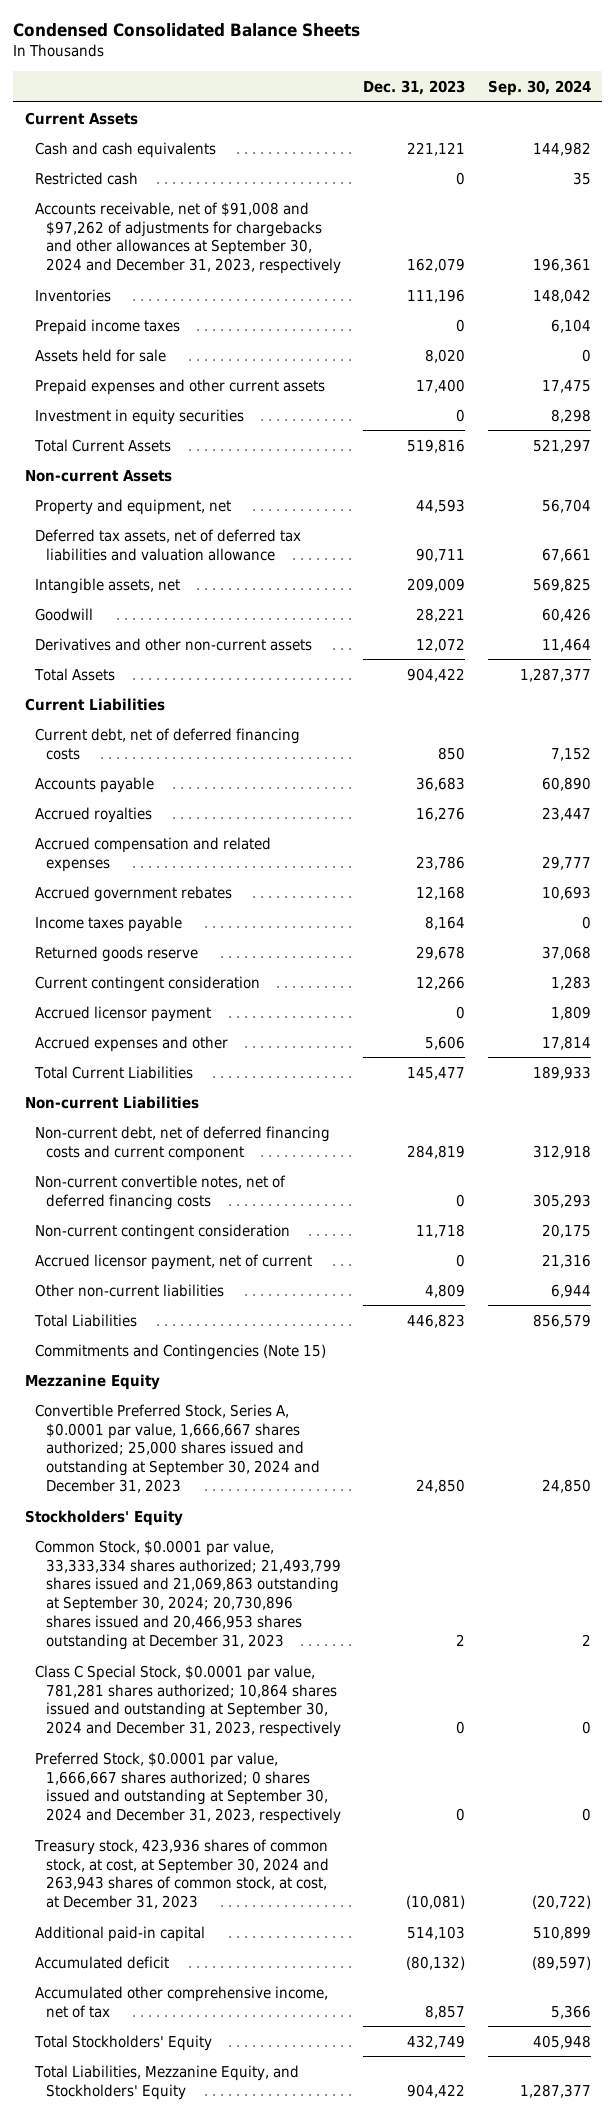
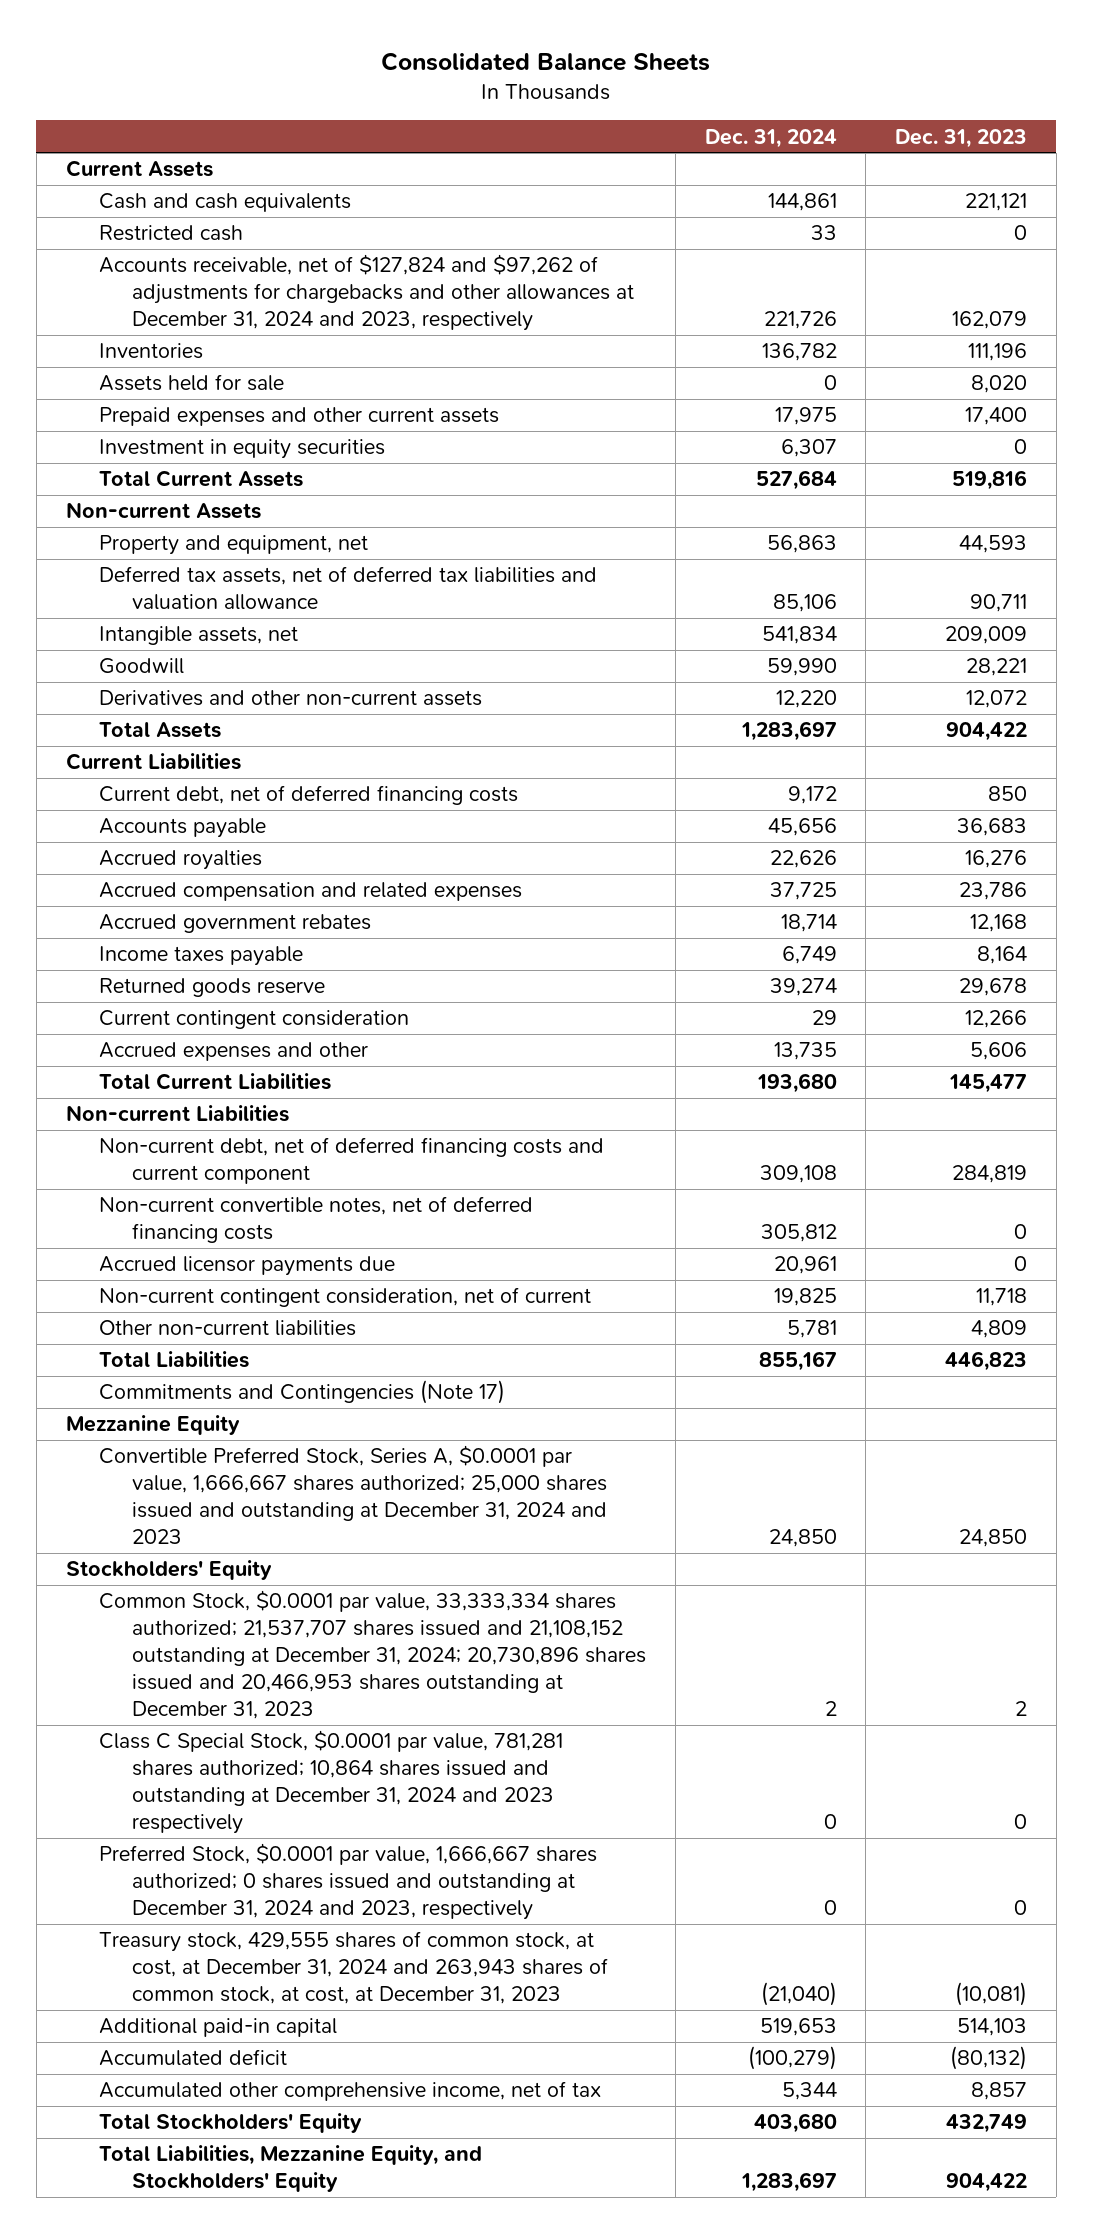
- Condensed Consolidated Balance Sheets
+ Consolidated Balance Sheets
- | Dec. 31, 2023 | Sep. 30, 2024
+ | Dec. 31, 2024 | Dec. 31, 2023
- Accounts receivable, net of $91,008 and $97,262 of adjustments for chargebacks and other allowances at September 30, 2024 and December 31, 2023, respectively | 162,079 | 196,361
+ Accounts receivable, net of $127,824 and $97,262 of adjustments for chargebacks and other allowances at December 31, 2024 and 2023, respectively | 221,726 | 162,079
- Prepaid income taxes | 0 | 6,104
- Accrued licensor payment | 0 | 1,809
- Non-current contingent consideration | 11,718 | 20,175
- Accrued licensor payment, net of current | 0 | 21,316
+ Accrued licensor payments due | 20,961 | 0
+ Non-current contingent consideration, net of current | 19,825 | 11,718
- Commitments and Contingencies (Note 15)
+ Commitments and Contingencies (Note 17)
- Convertible Preferred Stock, Series A, $0.0001 par value, 1,666,667 shares authorized; 25,000 shares issued and outstanding at September 30, 2024 and December 31, 2023 | 24,850 | 24,850
+ Convertible Preferred Stock, Series A, $0.0001 par value, 1,666,667 shares authorized; 25,000 shares issued and outstanding at December 31, 2024 and 2023 | 24,850 | 24,850
- Common Stock, $0.0001 par value, 33,333,334 shares authorized; 21,493,799 shares issued and 21,069,863 outstanding at September 30, 2024; 20,730,896 shares issued and 20,466,953 shares outstanding at December 31, 2023 | 2 | 2
- Class C Special Stock, $0.0001 par value, 781,281 shares authorized; 10,864 shares issued and outstanding at September 30, 2024 and December 31, 2023, respectively | 0 | 0
- Preferred Stock, $0.0001 par value, 1,666,667 shares authorized; 0 shares issued and outstanding at September 30, 2024 and December 31, 2023, respectively | 0 | 0
- Treasury stock, 423,936 shares of common stock, at cost, at September 30, 2024 and 263,943 shares of common stock, at cost, at December 31, 2023 | (10,081) | (20,722)
+ Common Stock, $0.0001 par value, 33,333,334 shares authorized; 21,537,707 shares issued and 21,108,152 outstanding at December 31, 2024; 20,730,896 shares issued and 20,466,953 shares outstanding at December 31, 2023 | 2 | 2
+ Class C Special Stock, $0.0001 par value, 781,281 shares authorized; 10,864 shares issued and outstanding at December 31, 2024 and 2023 respectively | 0 | 0
+ Preferred Stock, $0.0001 par value, 1,666,667 shares authorized; 0 shares issued and outstanding at December 31, 2024 and 2023, respectively | 0 | 0
+ Treasury stock, 429,555 shares of common stock, at cost, at December 31, 2024 and 263,943 shares of common stock, at cost, at December 31, 2023 | (21,040) | (10,081)

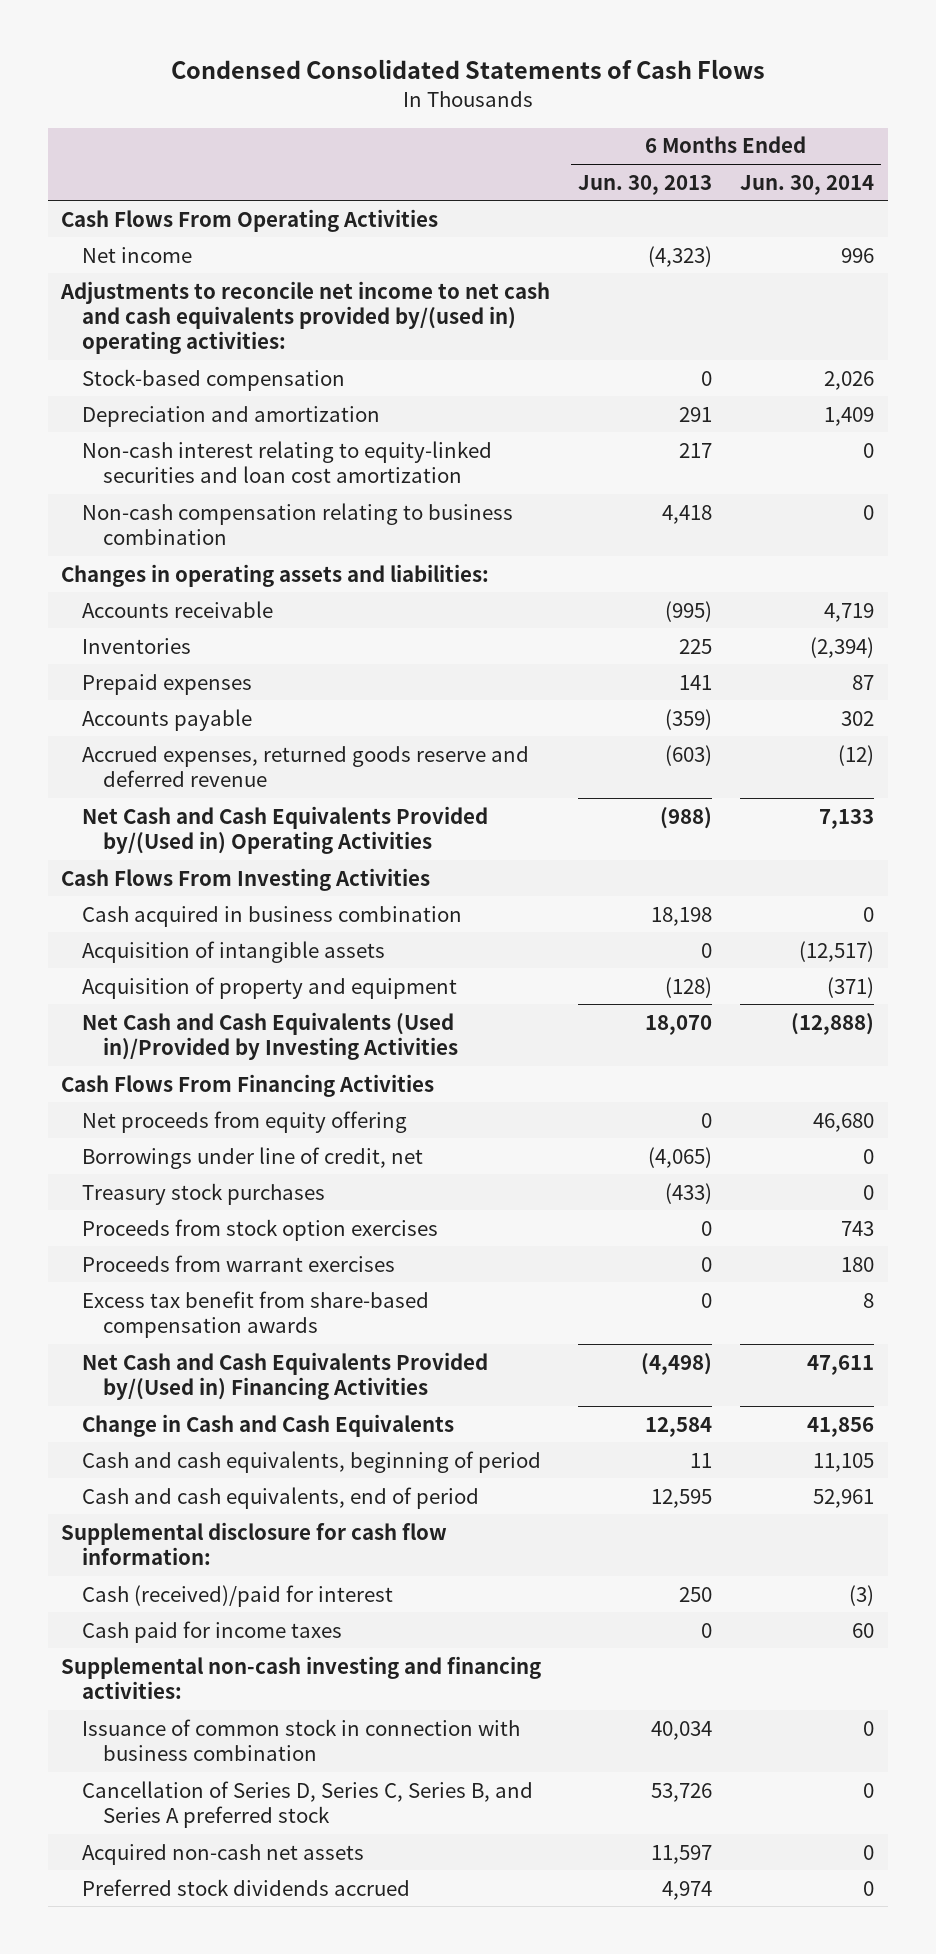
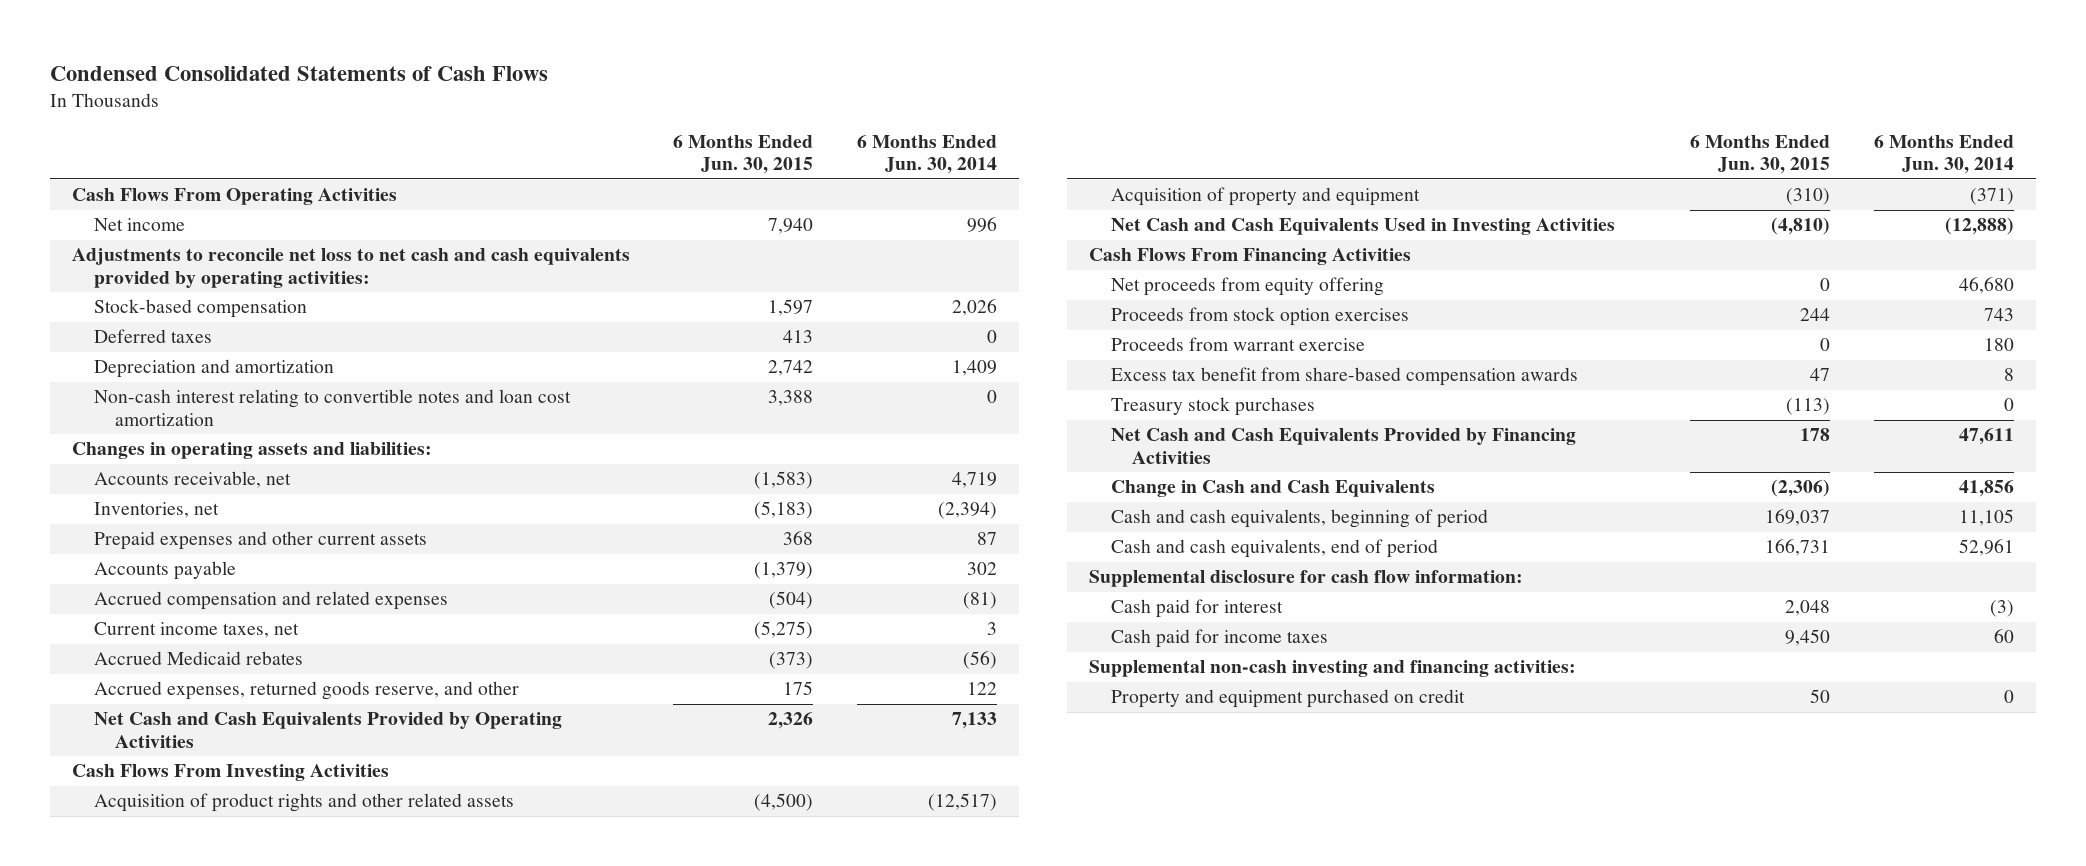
- | 6 Months Ended Jun. 30, 2013 | 6 Months Ended Jun. 30, 2014
+ | 6 Months Ended Jun. 30, 2015 | 6 Months Ended Jun. 30, 2014
- Adjustments to reconcile net income to net cash and cash equivalents provided by/(used in) operating activities:
+ Adjustments to reconcile net loss to net cash and cash equivalents provided by operating activities:
+ Deferred taxes | 413 | 0
- Non-cash interest relating to equity-linked securities and loan cost amortization | 217 | 0
- Non-cash compensation relating to business combination | 4,418 | 0
+ Non-cash interest relating to convertible notes and loan cost amortization | 3,388 | 0
- Accounts receivable | (995) | 4,719
- Inventories | 225 | (2,394)
- Prepaid expenses | 141 | 87
+ Accounts receivable, net | (1,583) | 4,719
+ Inventories, net | (5,183) | (2,394)
+ Prepaid expenses and other current assets | 368 | 87
- Accrued expenses, returned goods reserve and deferred revenue | (603) | (12)
- Net Cash and Cash Equivalents Provided by/(Used in) Operating Activities | (988) | 7,133
+ Accrued compensation and related expenses | (504) | (81)
+ Current income taxes, net | (5,275) | 3
+ Accrued Medicaid rebates | (373) | (56)
+ Accrued expenses, returned goods reserve, and other | 175 | 122
+ Net Cash and Cash Equivalents Provided by Operating Activities | 2,326 | 7,133
- Cash acquired in business combination | 18,198 | 0
- Acquisition of intangible assets | 0 | (12,517)
+ Acquisition of product rights and other related assets | (4,500) | (12,517)
- Net Cash and Cash Equivalents (Used in)/Provided by Investing Activities | 18,070 | (12,888)
+ Net Cash and Cash Equivalents Used in Investing Activities | (4,810) | (12,888)
- Borrowings under line of credit, net | (4,065) | 0
- Proceeds from warrant exercises | 0 | 180
+ Proceeds from warrant exercise | 0 | 180
- Net Cash and Cash Equivalents Provided by/(Used in) Financing Activities | (4,498) | 47,611
moved down: Treasury stock purchases | (113) | 0
+ Net Cash and Cash Equivalents Provided by Financing Activities | 178 | 47,611
- Cash (received)/paid for interest | 250 | (3)
+ Cash paid for interest | 2,048 | (3)
- Issuance of common stock in connection with business combination | 40,034 | 0
- Cancellation of Series D, Series C, Series B, and Series A preferred stock | 53,726 | 0
- Acquired non-cash net assets | 11,597 | 0
- Preferred stock dividends accrued | 4,974 | 0
+ Property and equipment purchased on credit | 50 | 0

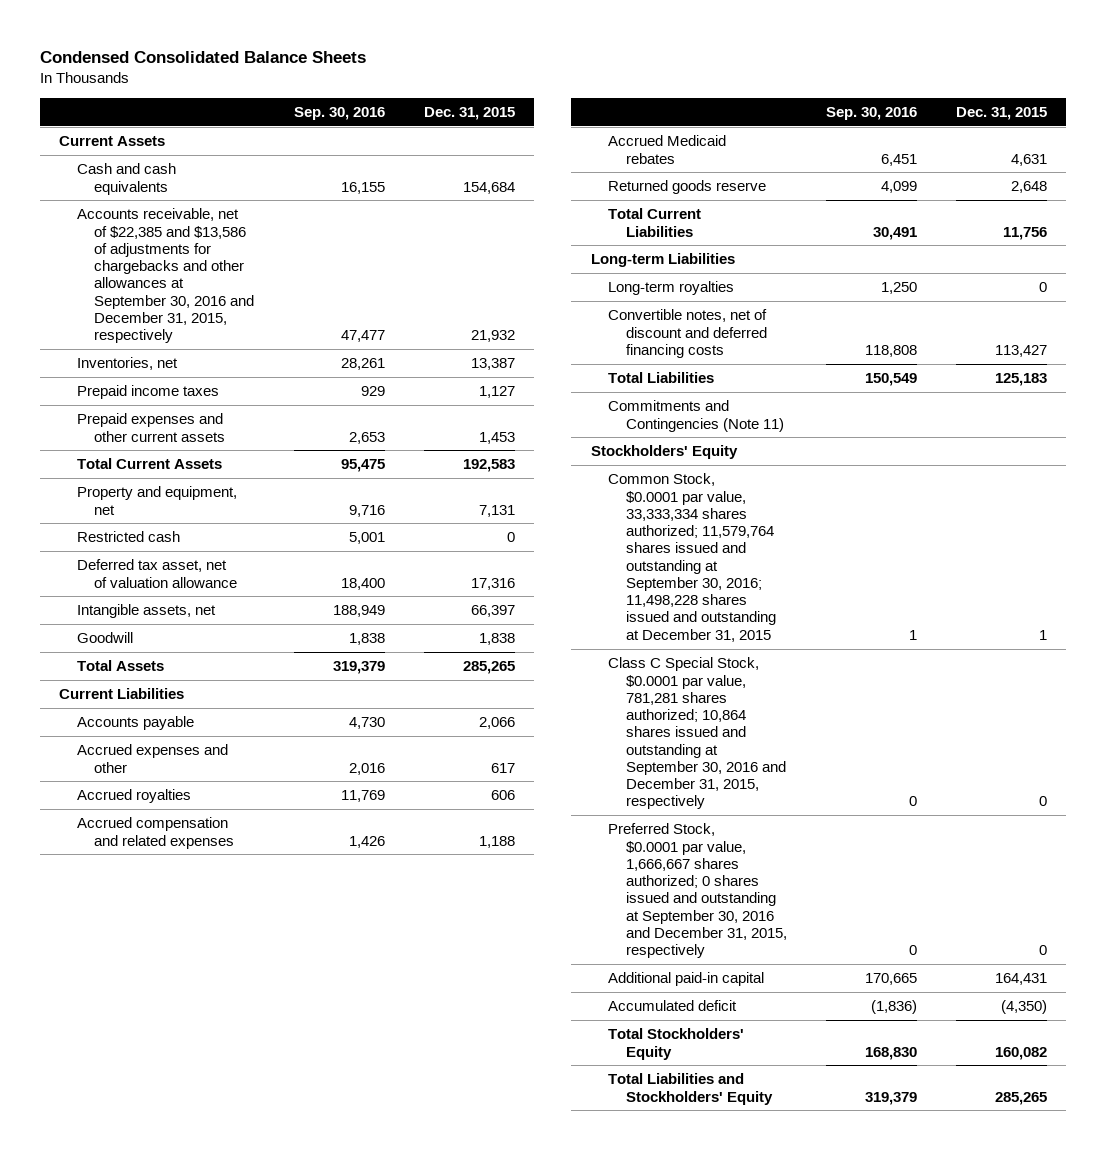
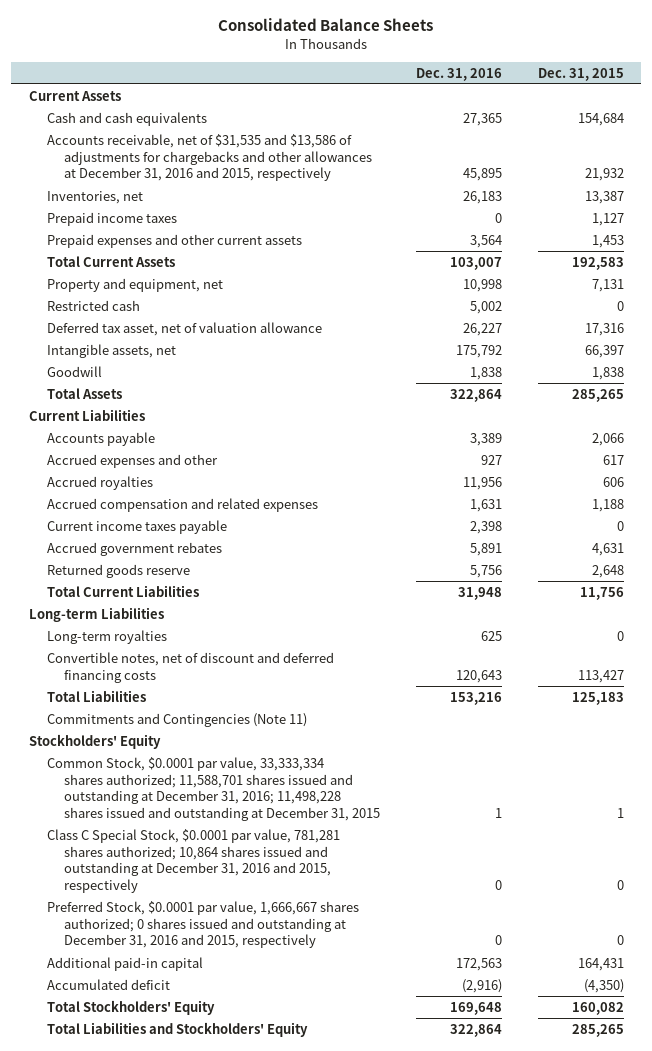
- Condensed Consolidated Balance Sheets
+ Consolidated Balance Sheets
- | Sep. 30, 2016 | Dec. 31, 2015
+ | Dec. 31, 2016 | Dec. 31, 2015
- Accounts receivable, net of $22,385 and $13,586 of adjustments for chargebacks and other allowances at September 30, 2016 and December 31, 2015, respectively | 47,477 | 21,932
+ Accounts receivable, net of $31,535 and $13,586 of adjustments for chargebacks and other allowances at December 31, 2016 and 2015, respectively | 45,895 | 21,932
- Accrued Medicaid rebates | 6,451 | 4,631
+ Current income taxes payable | 2,398 | 0
+ Accrued government rebates | 5,891 | 4,631
- Common Stock, $0.0001 par value, 33,333,334 shares authorized; 11,579,764 shares issued and outstanding at September 30, 2016; 11,498,228 shares issued and outstanding at December 31, 2015 | 1 | 1
- Class C Special Stock, $0.0001 par value, 781,281 shares authorized; 10,864 shares issued and outstanding at September 30, 2016 and December 31, 2015, respectively | 0 | 0
- Preferred Stock, $0.0001 par value, 1,666,667 shares authorized; 0 shares issued and outstanding at September 30, 2016 and December 31, 2015, respectively | 0 | 0
+ Common Stock, $0.0001 par value, 33,333,334 shares authorized; 11,588,701 shares issued and outstanding at December 31, 2016; 11,498,228 shares issued and outstanding at December 31, 2015 | 1 | 1
+ Class C Special Stock, $0.0001 par value, 781,281 shares authorized; 10,864 shares issued and outstanding at December 31, 2016 and 2015, respectively | 0 | 0
+ Preferred Stock, $0.0001 par value, 1,666,667 shares authorized; 0 shares issued and outstanding at December 31, 2016 and 2015, respectively | 0 | 0

